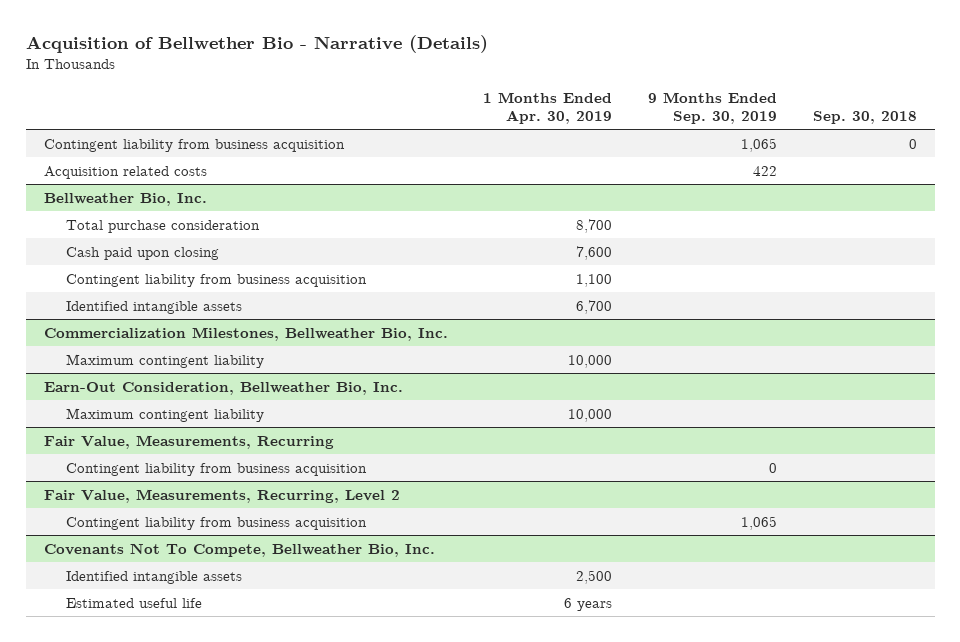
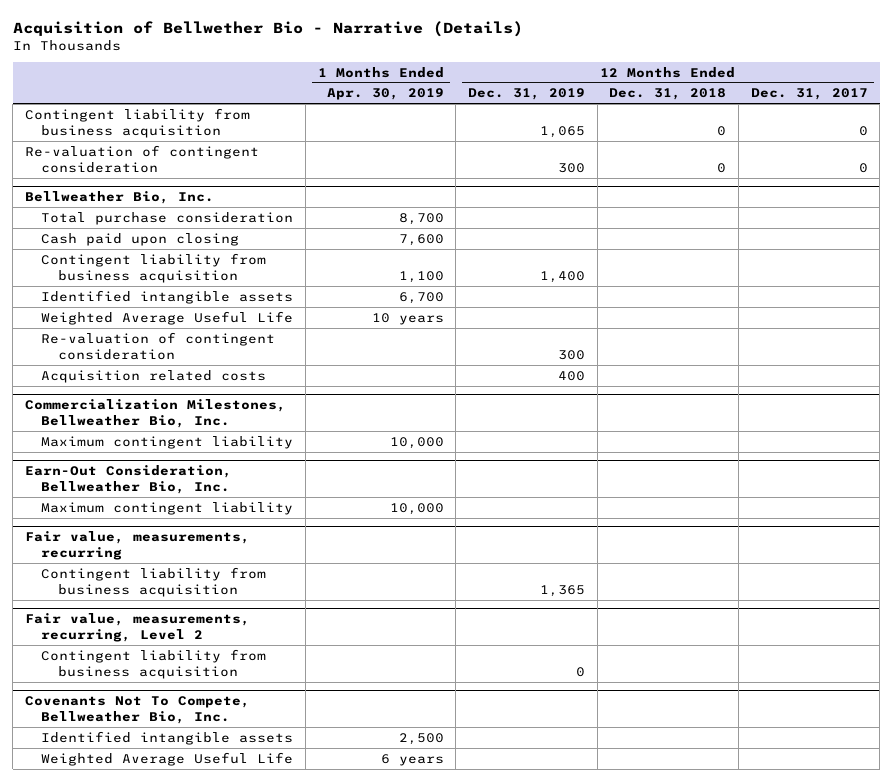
- | 1 Months Ended Apr. 30, 2019 | 9 Months Ended Sep. 30, 2019 | Sep. 30, 2018
+ | 1 Months Ended Apr. 30, 2019 | 12 Months Ended Dec. 31, 2019 | 12 Months Ended Dec. 31, 2018 | 12 Months Ended Dec. 31, 2017
- Acquisition related costs | | 422 |
+ Re-valuation of contingent consideration | | 300 | 0 | 0
@ Bellweather Bio, Inc.
+ Weighted Average Useful Life | 10 years | | |
+ Re-valuation of contingent consideration | | 300 | |
+ Acquisition related costs | | 400 | |
- Fair Value, Measurements, Recurring
+ Fair value, measurements, recurring
- Fair Value, Measurements, Recurring, Level 2
+ Fair value, measurements, recurring, Level 2
@ Covenants Not To Compete, Bellweather Bio, Inc.
- Estimated useful life | 6 years | |
+ Weighted Average Useful Life | 6 years | | |

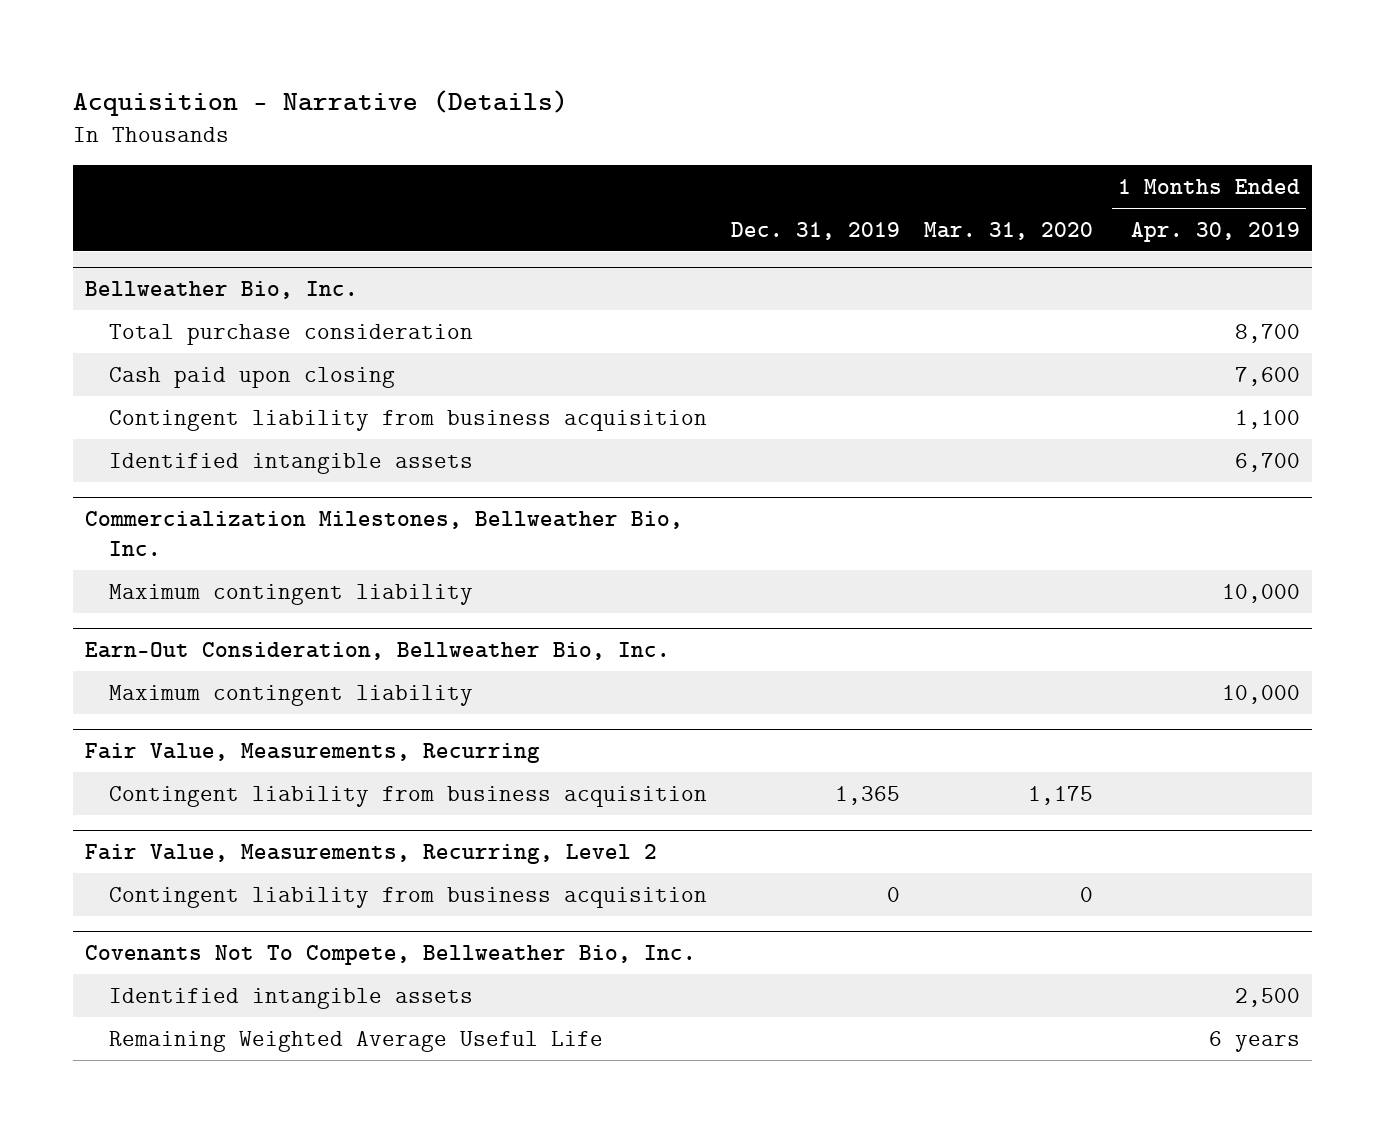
- Acquisition of Bellwether Bio - Narrative (Details)
+ Acquisition - Narrative (Details)
- | 1 Months Ended Apr. 30, 2019 | 12 Months Ended Dec. 31, 2019 | 12 Months Ended Dec. 31, 2018 | 12 Months Ended Dec. 31, 2017
+ | Dec. 31, 2019 | Mar. 31, 2020 | 1 Months Ended Apr. 30, 2019
- Contingent liability from business acquisition | | 1,065 | 0 | 0
- Re-valuation of contingent consideration | | 300 | 0 | 0
@ Bellweather Bio, Inc.
- Weighted Average Useful Life | 10 years | | |
- Re-valuation of contingent consideration | | 300 | |
- Acquisition related costs | | 400 | |
- Fair value, measurements, recurring
+ Fair Value, Measurements, Recurring
- Fair value, measurements, recurring, Level 2
+ Fair Value, Measurements, Recurring, Level 2
@ Covenants Not To Compete, Bellweather Bio, Inc.
- Weighted Average Useful Life | 6 years | | |
+ Remaining Weighted Average Useful Life | | | 6 years

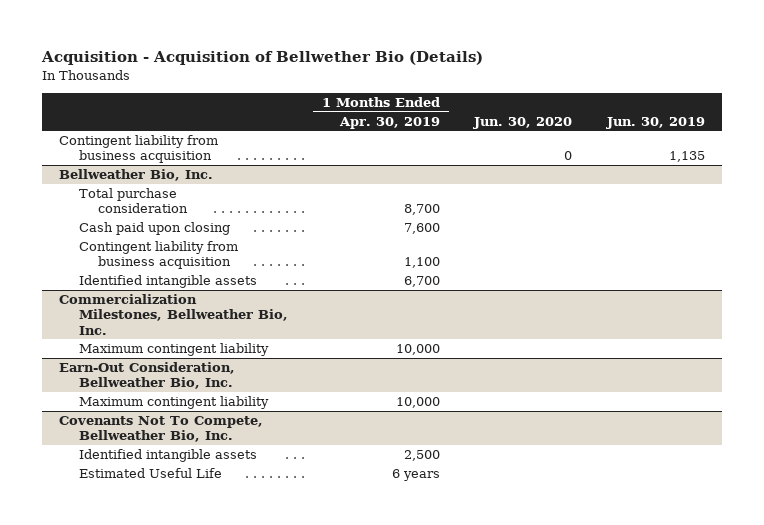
- Acquisition - Narrative (Details)
+ Acquisition - Acquisition of Bellwether Bio (Details)
- | Dec. 31, 2019 | Mar. 31, 2020 | 1 Months Ended Apr. 30, 2019
+ | 1 Months Ended Apr. 30, 2019 | Jun. 30, 2020 | Jun. 30, 2019
+ Contingent liability from business acquisition | | 0 | 1,135
- Fair Value, Measurements, Recurring
- Contingent liability from business acquisition | 1,365 | 1,175 |
- Fair Value, Measurements, Recurring, Level 2
- Contingent liability from business acquisition | 0 | 0 |
@ Covenants Not To Compete, Bellweather Bio, Inc.
- Remaining Weighted Average Useful Life | | | 6 years
+ Estimated Useful Life | 6 years | |

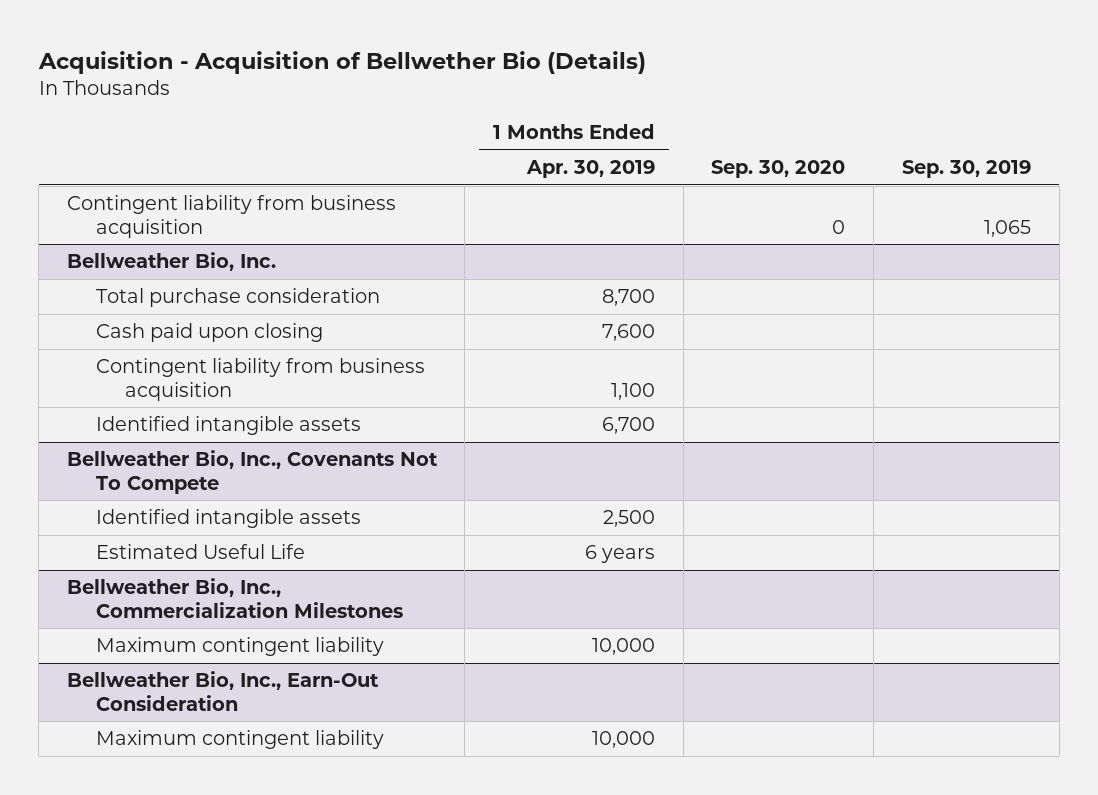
- | 1 Months Ended Apr. 30, 2019 | Jun. 30, 2020 | Jun. 30, 2019
+ | 1 Months Ended Apr. 30, 2019 | Sep. 30, 2020 | Sep. 30, 2019
- Commercialization Milestones, Bellweather Bio, Inc.
- Maximum contingent liability | 10,000 | |
- Earn-Out Consideration, Bellweather Bio, Inc.
- Maximum contingent liability | 10,000 | |
- Covenants Not To Compete, Bellweather Bio, Inc.
+ Bellweather Bio, Inc., Covenants Not To Compete
+ Bellweather Bio, Inc., Commercialization Milestones
+ Maximum contingent liability | 10,000 | |
+ Bellweather Bio, Inc., Earn-Out Consideration
+ Maximum contingent liability | 10,000 | |

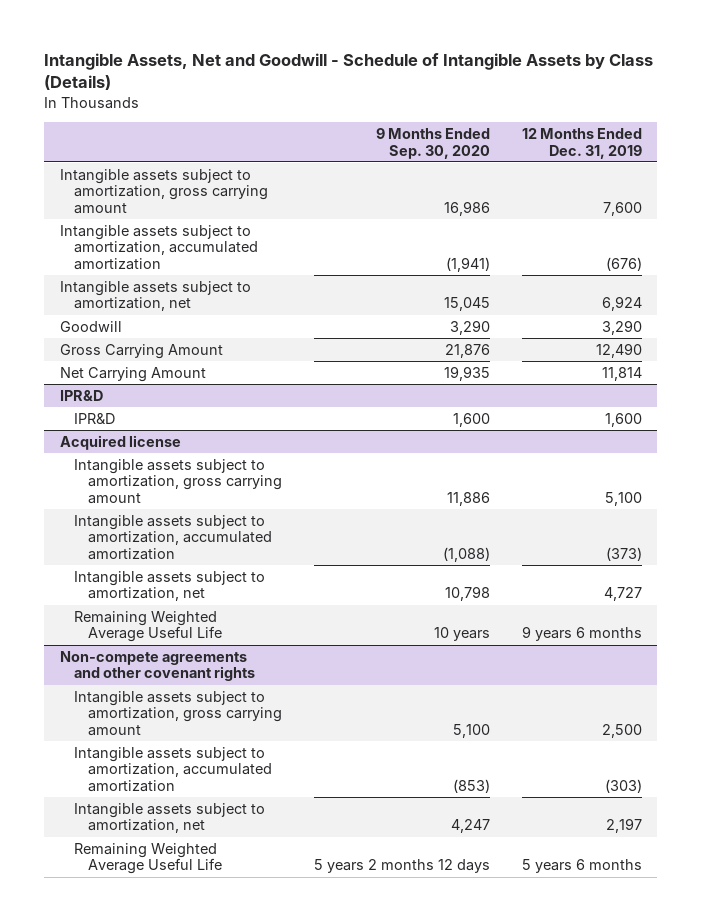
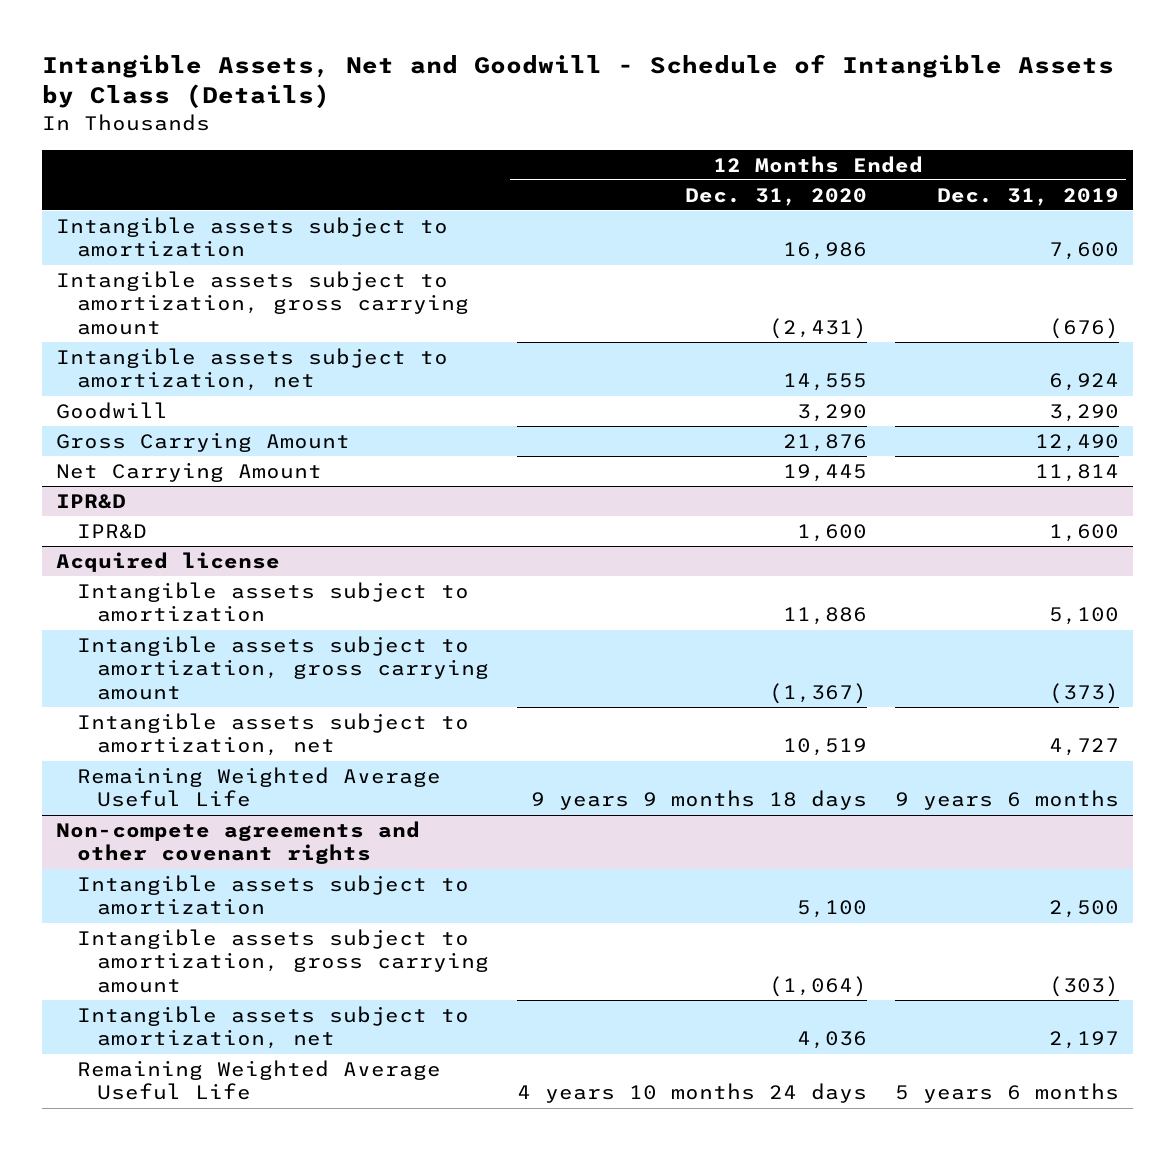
- | 9 Months Ended Sep. 30, 2020 | 12 Months Ended Dec. 31, 2019
+ | 12 Months Ended Dec. 31, 2020 | 12 Months Ended Dec. 31, 2019
- Intangible assets subject to amortization, gross carrying amount | 16,986 | 7,600
- Intangible assets subject to amortization, accumulated amortization | (1,941) | (676)
+ Intangible assets subject to amortization | 16,986 | 7,600
+ Intangible assets subject to amortization, gross carrying amount | (2,431) | (676)
@ Acquired license
- Intangible assets subject to amortization, gross carrying amount | 11,886 | 5,100
- Intangible assets subject to amortization, accumulated amortization | (1,088) | (373)
+ Intangible assets subject to amortization | 11,886 | 5,100
+ Intangible assets subject to amortization, gross carrying amount | (1,367) | (373)
@ Non-compete agreements and other covenant rights
- Intangible assets subject to amortization, gross carrying amount | 5,100 | 2,500
- Intangible assets subject to amortization, accumulated amortization | (853) | (303)
+ Intangible assets subject to amortization | 5,100 | 2,500
+ Intangible assets subject to amortization, gross carrying amount | (1,064) | (303)

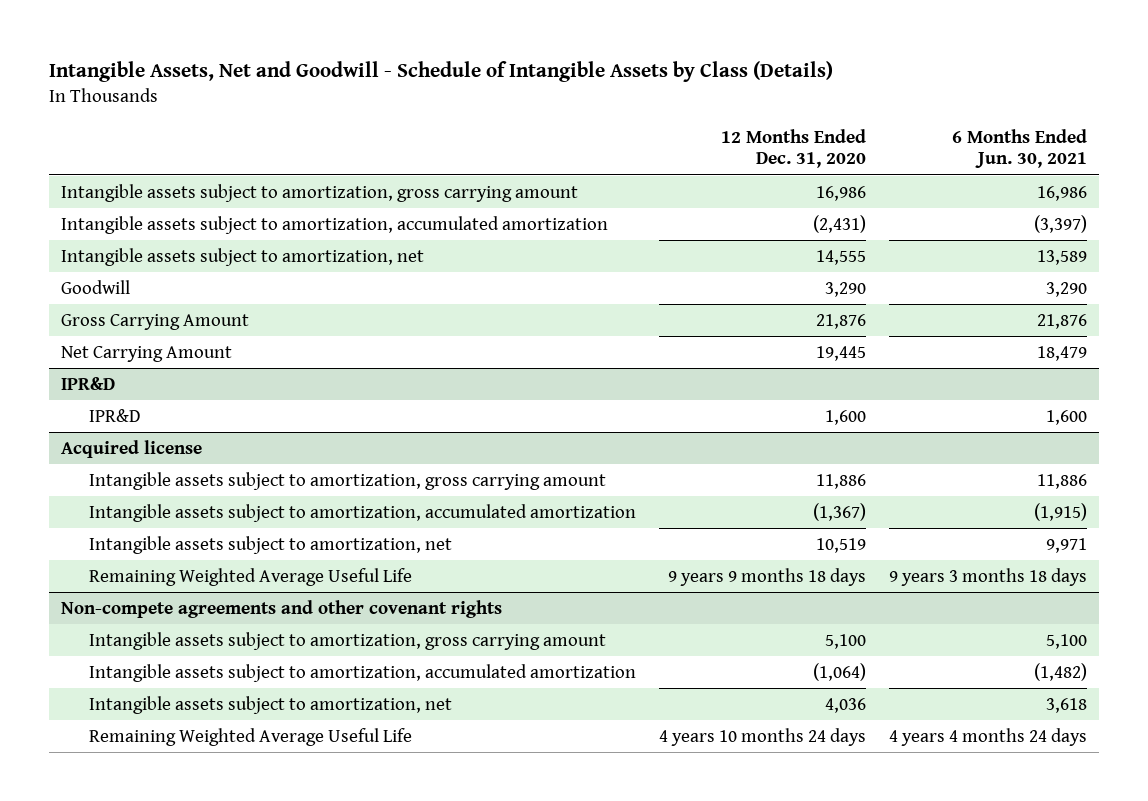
- | 12 Months Ended Dec. 31, 2020 | 12 Months Ended Dec. 31, 2019
+ | 12 Months Ended Dec. 31, 2020 | 6 Months Ended Jun. 30, 2021
- Intangible assets subject to amortization | 16,986 | 7,600
- Intangible assets subject to amortization, gross carrying amount | (2,431) | (676)
+ Intangible assets subject to amortization, gross carrying amount | 16,986 | 16,986
+ Intangible assets subject to amortization, accumulated amortization | (2,431) | (3,397)
@ Acquired license
- Intangible assets subject to amortization | 11,886 | 5,100
- Intangible assets subject to amortization, gross carrying amount | (1,367) | (373)
+ Intangible assets subject to amortization, gross carrying amount | 11,886 | 11,886
+ Intangible assets subject to amortization, accumulated amortization | (1,367) | (1,915)
@ Non-compete agreements and other covenant rights
- Intangible assets subject to amortization | 5,100 | 2,500
- Intangible assets subject to amortization, gross carrying amount | (1,064) | (303)
+ Intangible assets subject to amortization, gross carrying amount | 5,100 | 5,100
+ Intangible assets subject to amortization, accumulated amortization | (1,064) | (1,482)

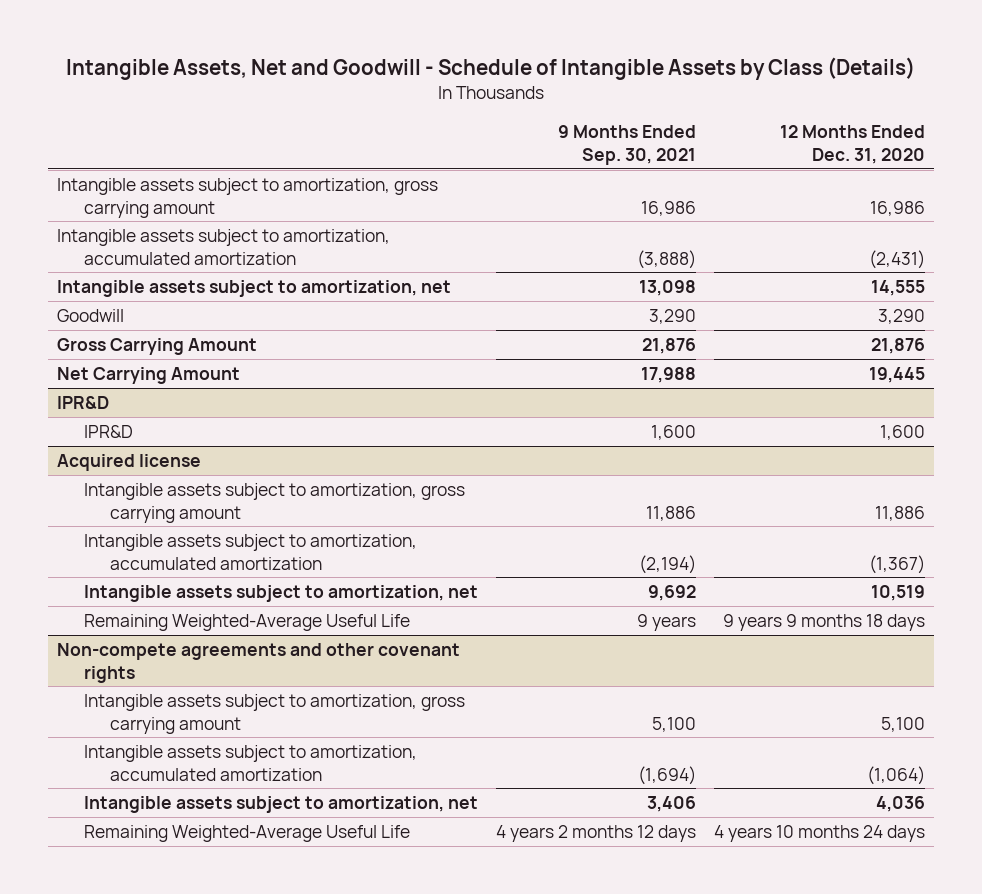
- | 12 Months Ended Dec. 31, 2020 | 6 Months Ended Jun. 30, 2021
+ | 9 Months Ended Sep. 30, 2021 | 12 Months Ended Dec. 31, 2020
@ Acquired license
- Remaining Weighted Average Useful Life | 9 years 9 months 18 days | 9 years 3 months 18 days
+ Remaining Weighted-Average Useful Life | 9 years | 9 years 9 months 18 days
@ Non-compete agreements and other covenant rights
- Remaining Weighted Average Useful Life | 4 years 10 months 24 days | 4 years 4 months 24 days
+ Remaining Weighted-Average Useful Life | 4 years 2 months 12 days | 4 years 10 months 24 days

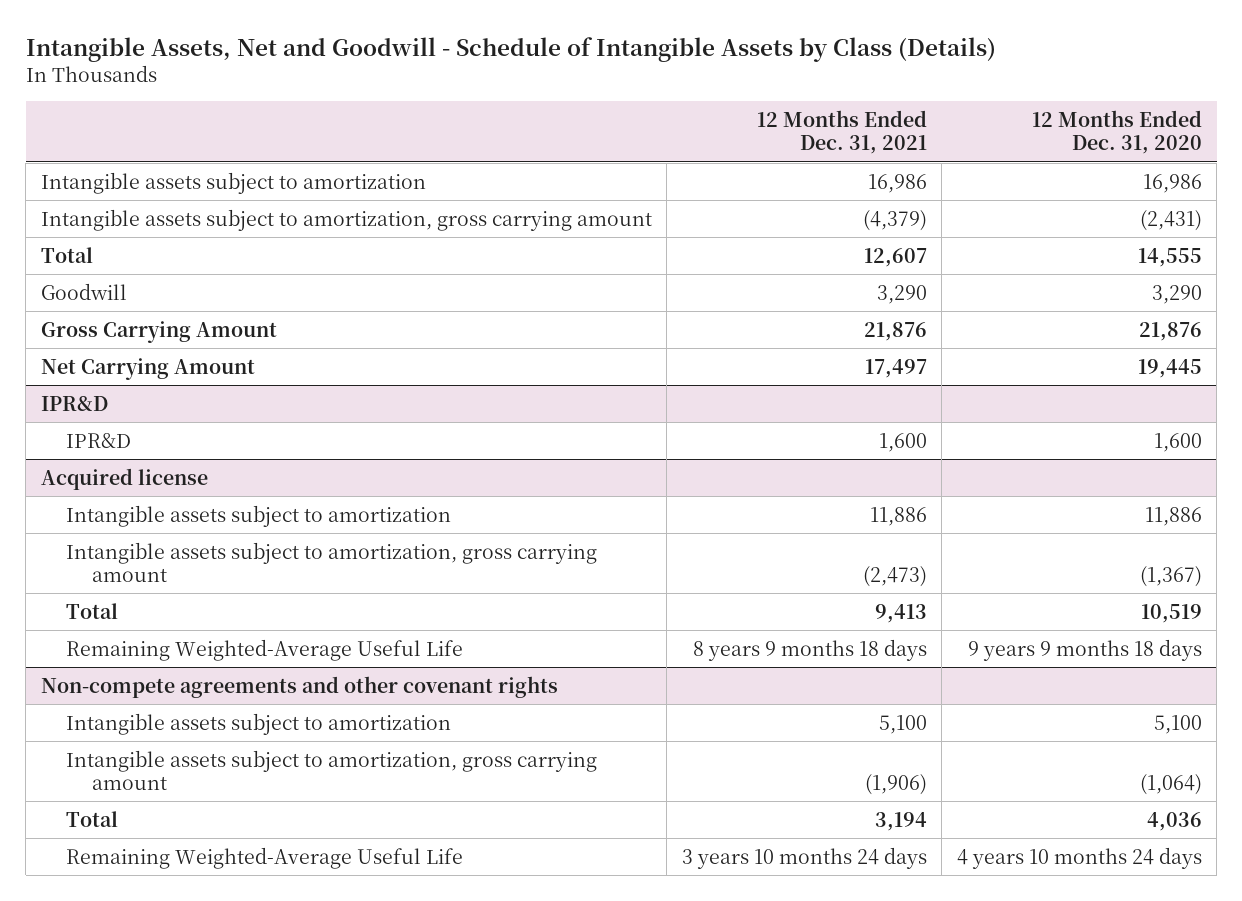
- | 9 Months Ended Sep. 30, 2021 | 12 Months Ended Dec. 31, 2020
+ | 12 Months Ended Dec. 31, 2021 | 12 Months Ended Dec. 31, 2020
- Intangible assets subject to amortization, gross carrying amount | 16,986 | 16,986
- Intangible assets subject to amortization, accumulated amortization | (3,888) | (2,431)
- Intangible assets subject to amortization, net | 13,098 | 14,555
+ Intangible assets subject to amortization | 16,986 | 16,986
+ Intangible assets subject to amortization, gross carrying amount | (4,379) | (2,431)
+ Total | 12,607 | 14,555
@ Acquired license
- Intangible assets subject to amortization, gross carrying amount | 11,886 | 11,886
- Intangible assets subject to amortization, accumulated amortization | (2,194) | (1,367)
- Intangible assets subject to amortization, net | 9,692 | 10,519
+ Intangible assets subject to amortization | 11,886 | 11,886
+ Intangible assets subject to amortization, gross carrying amount | (2,473) | (1,367)
+ Total | 9,413 | 10,519
@ Non-compete agreements and other covenant rights
- Intangible assets subject to amortization, gross carrying amount | 5,100 | 5,100
- Intangible assets subject to amortization, accumulated amortization | (1,694) | (1,064)
- Intangible assets subject to amortization, net | 3,406 | 4,036
+ Intangible assets subject to amortization | 5,100 | 5,100
+ Intangible assets subject to amortization, gross carrying amount | (1,906) | (1,064)
+ Total | 3,194 | 4,036

